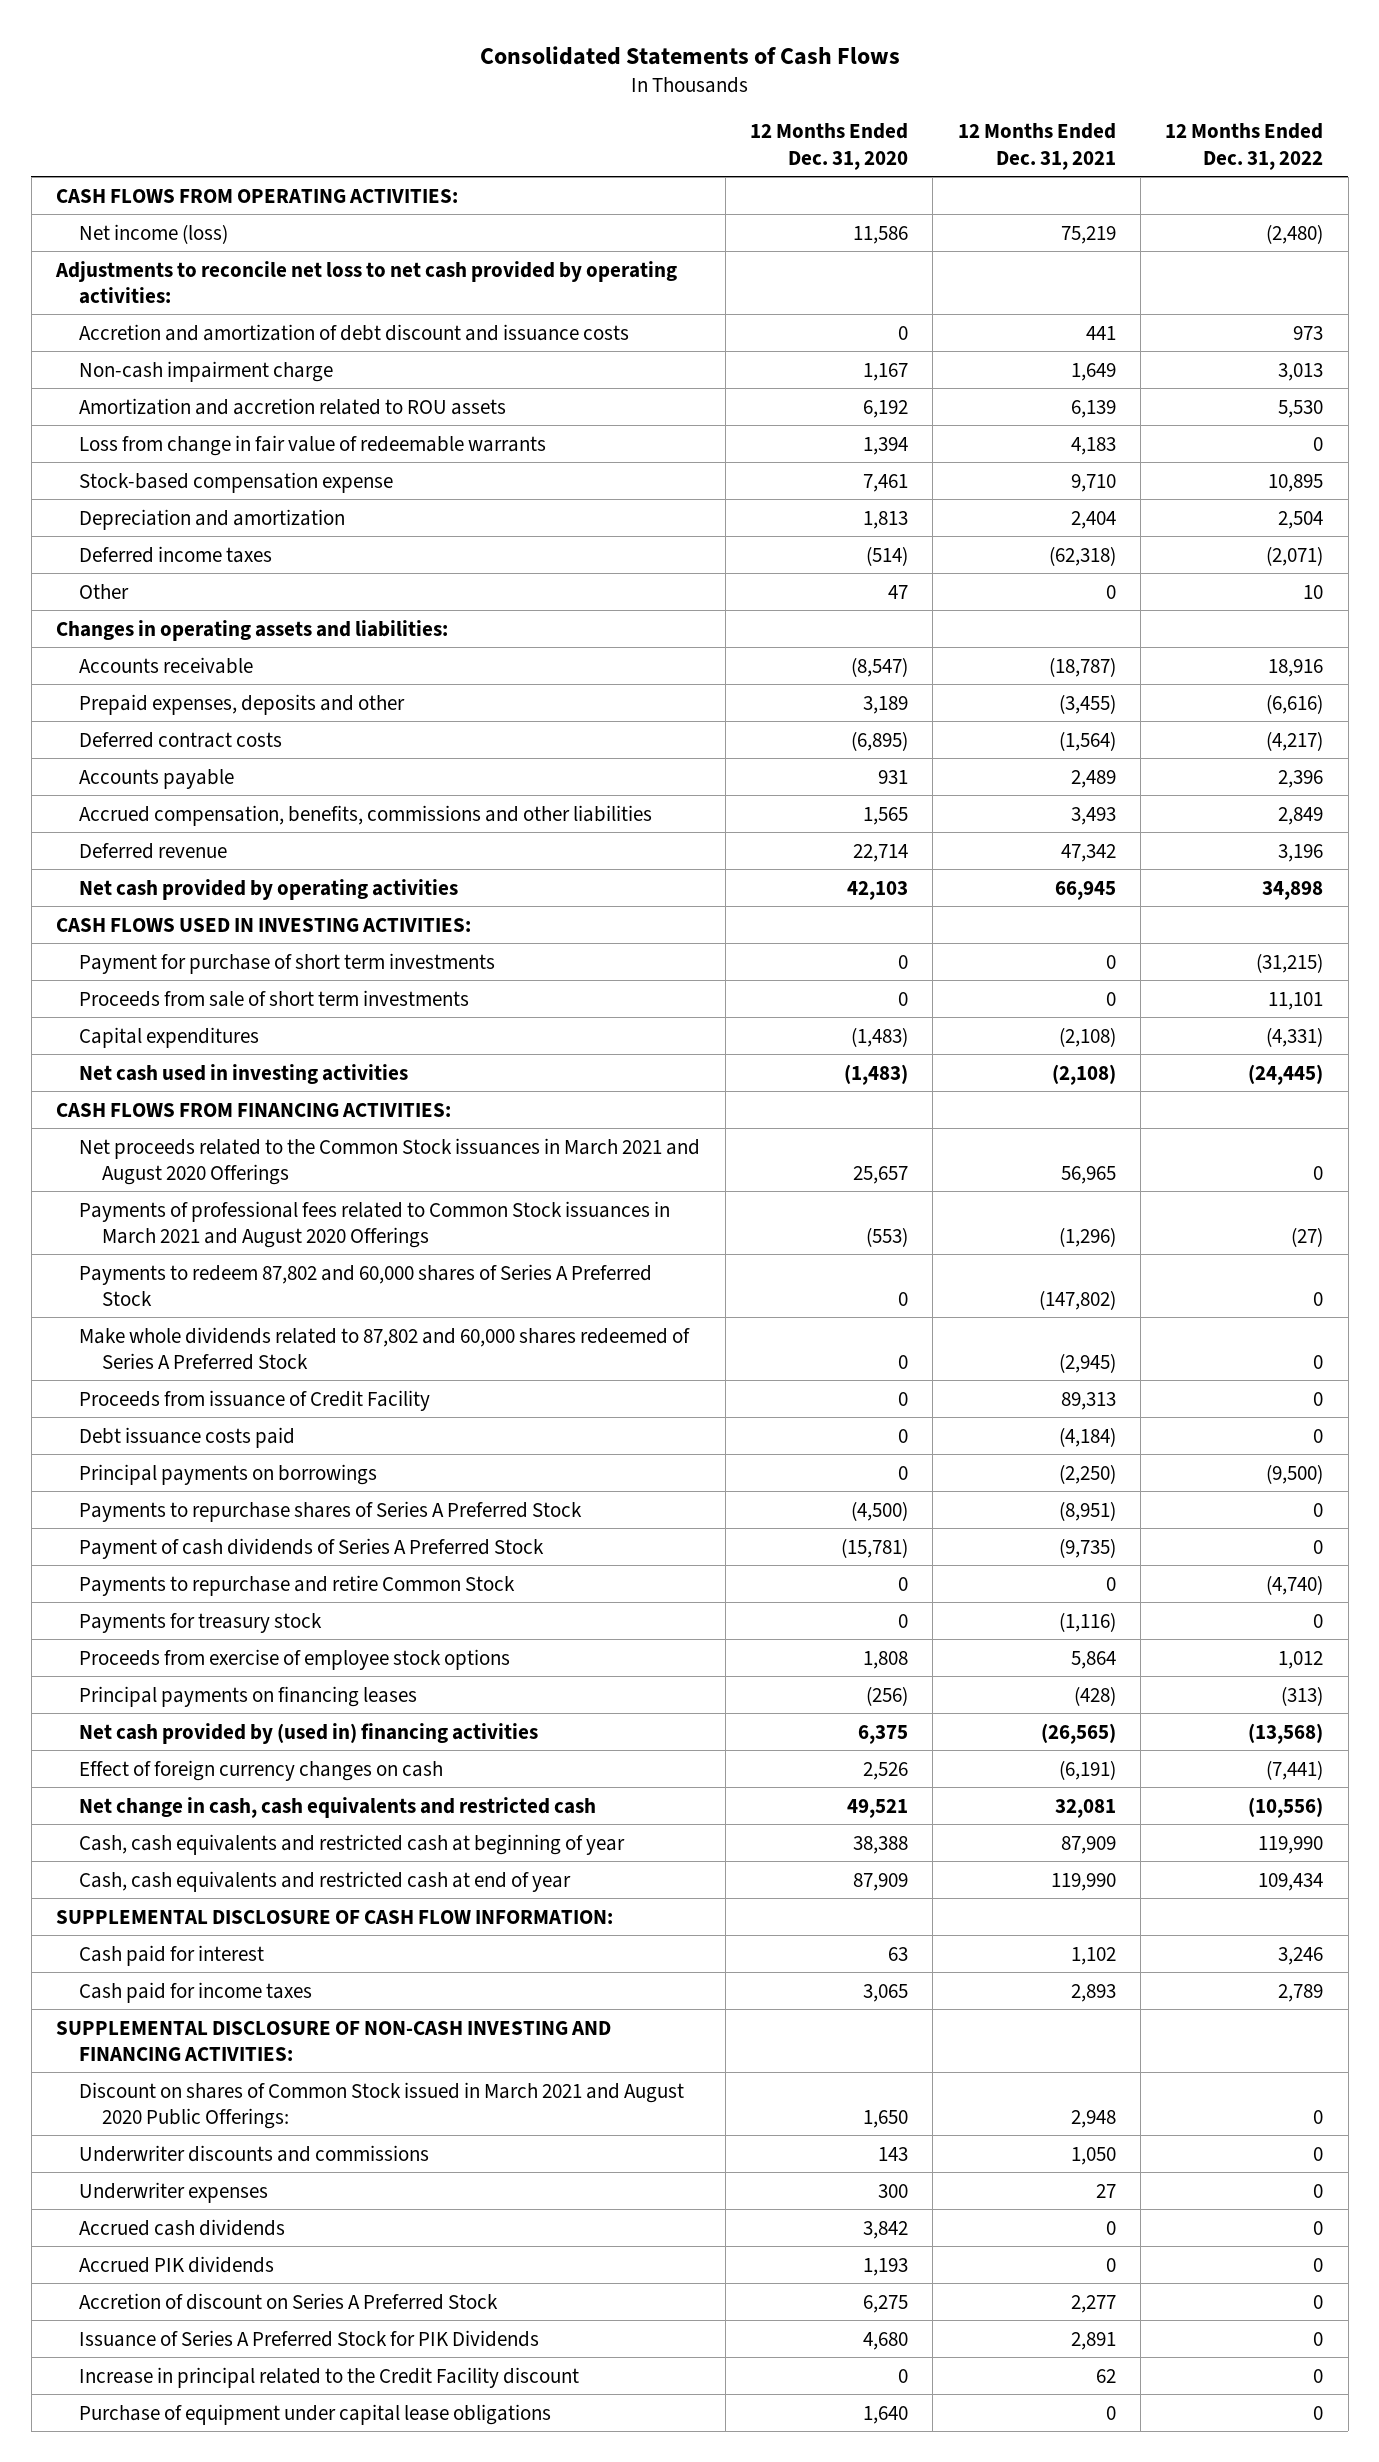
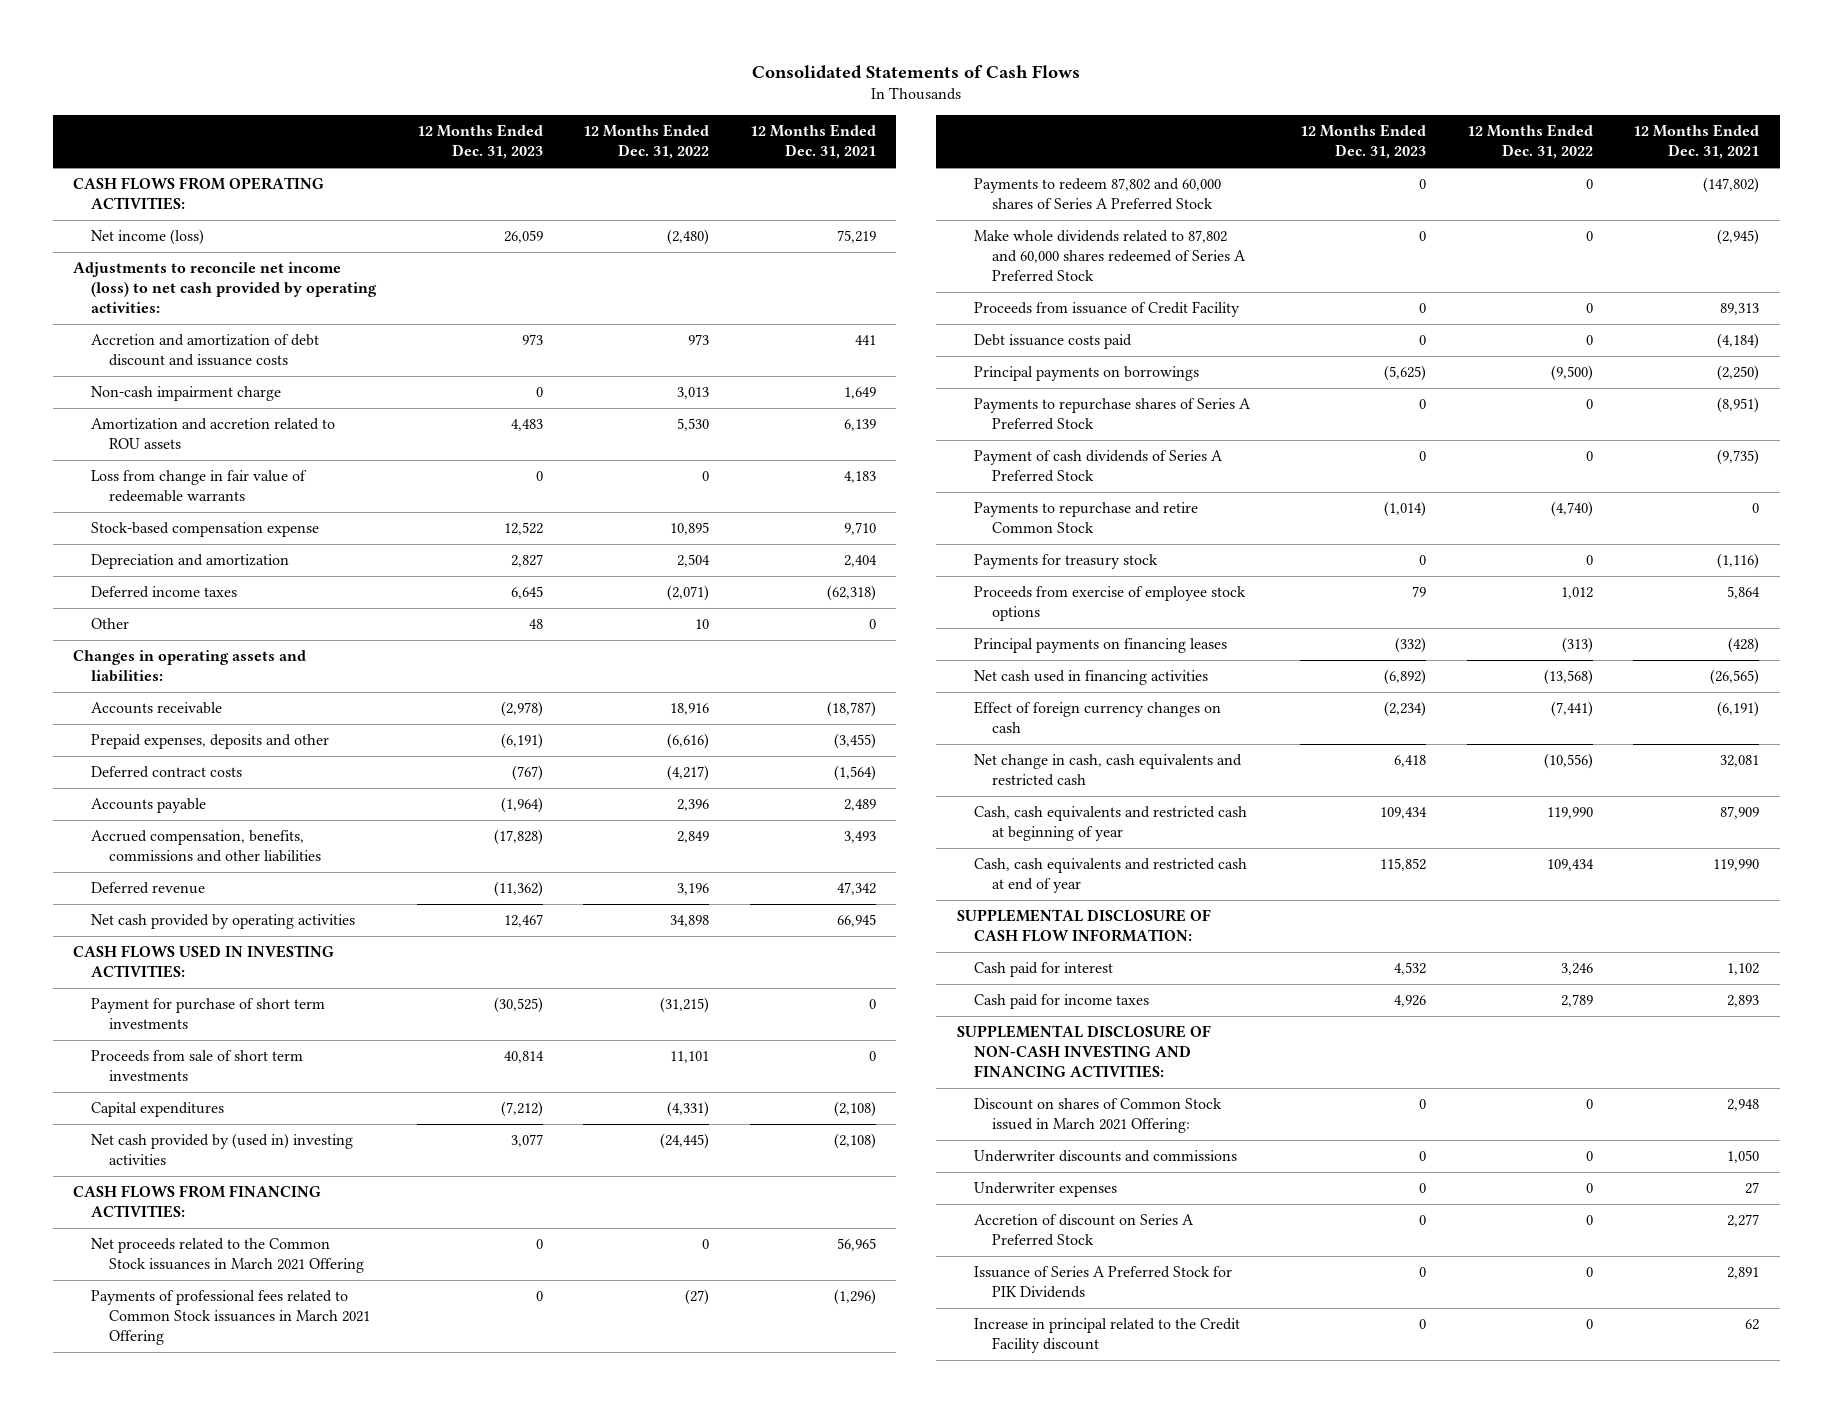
- | 12 Months Ended Dec. 31, 2020 | 12 Months Ended Dec. 31, 2021 | 12 Months Ended Dec. 31, 2022
+ | 12 Months Ended Dec. 31, 2023 | 12 Months Ended Dec. 31, 2022 | 12 Months Ended Dec. 31, 2021
- Adjustments to reconcile net loss to net cash provided by operating activities:
+ Adjustments to reconcile net income (loss) to net cash provided by operating activities:
- Net cash used in investing activities | (1,483) | (2,108) | (24,445)
+ Net cash provided by (used in) investing activities | 3,077 | (24,445) | (2,108)
- Net proceeds related to the Common Stock issuances in March 2021 and August 2020 Offerings | 25,657 | 56,965 | 0
- Payments of professional fees related to Common Stock issuances in March 2021 and August 2020 Offerings | (553) | (1,296) | (27)
+ Net proceeds related to the Common Stock issuances in March 2021 Offering | 0 | 0 | 56,965
+ Payments of professional fees related to Common Stock issuances in March 2021 Offering | 0 | (27) | (1,296)
- Net cash provided by (used in) financing activities | 6,375 | (26,565) | (13,568)
+ Net cash used in financing activities | (6,892) | (13,568) | (26,565)
- Discount on shares of Common Stock issued in March 2021 and August 2020 Public Offerings: | 1,650 | 2,948 | 0
+ Discount on shares of Common Stock issued in March 2021 Offering: | 0 | 0 | 2,948
- Accrued cash dividends | 3,842 | 0 | 0
- Accrued PIK dividends | 1,193 | 0 | 0
- Purchase of equipment under capital lease obligations | 1,640 | 0 | 0

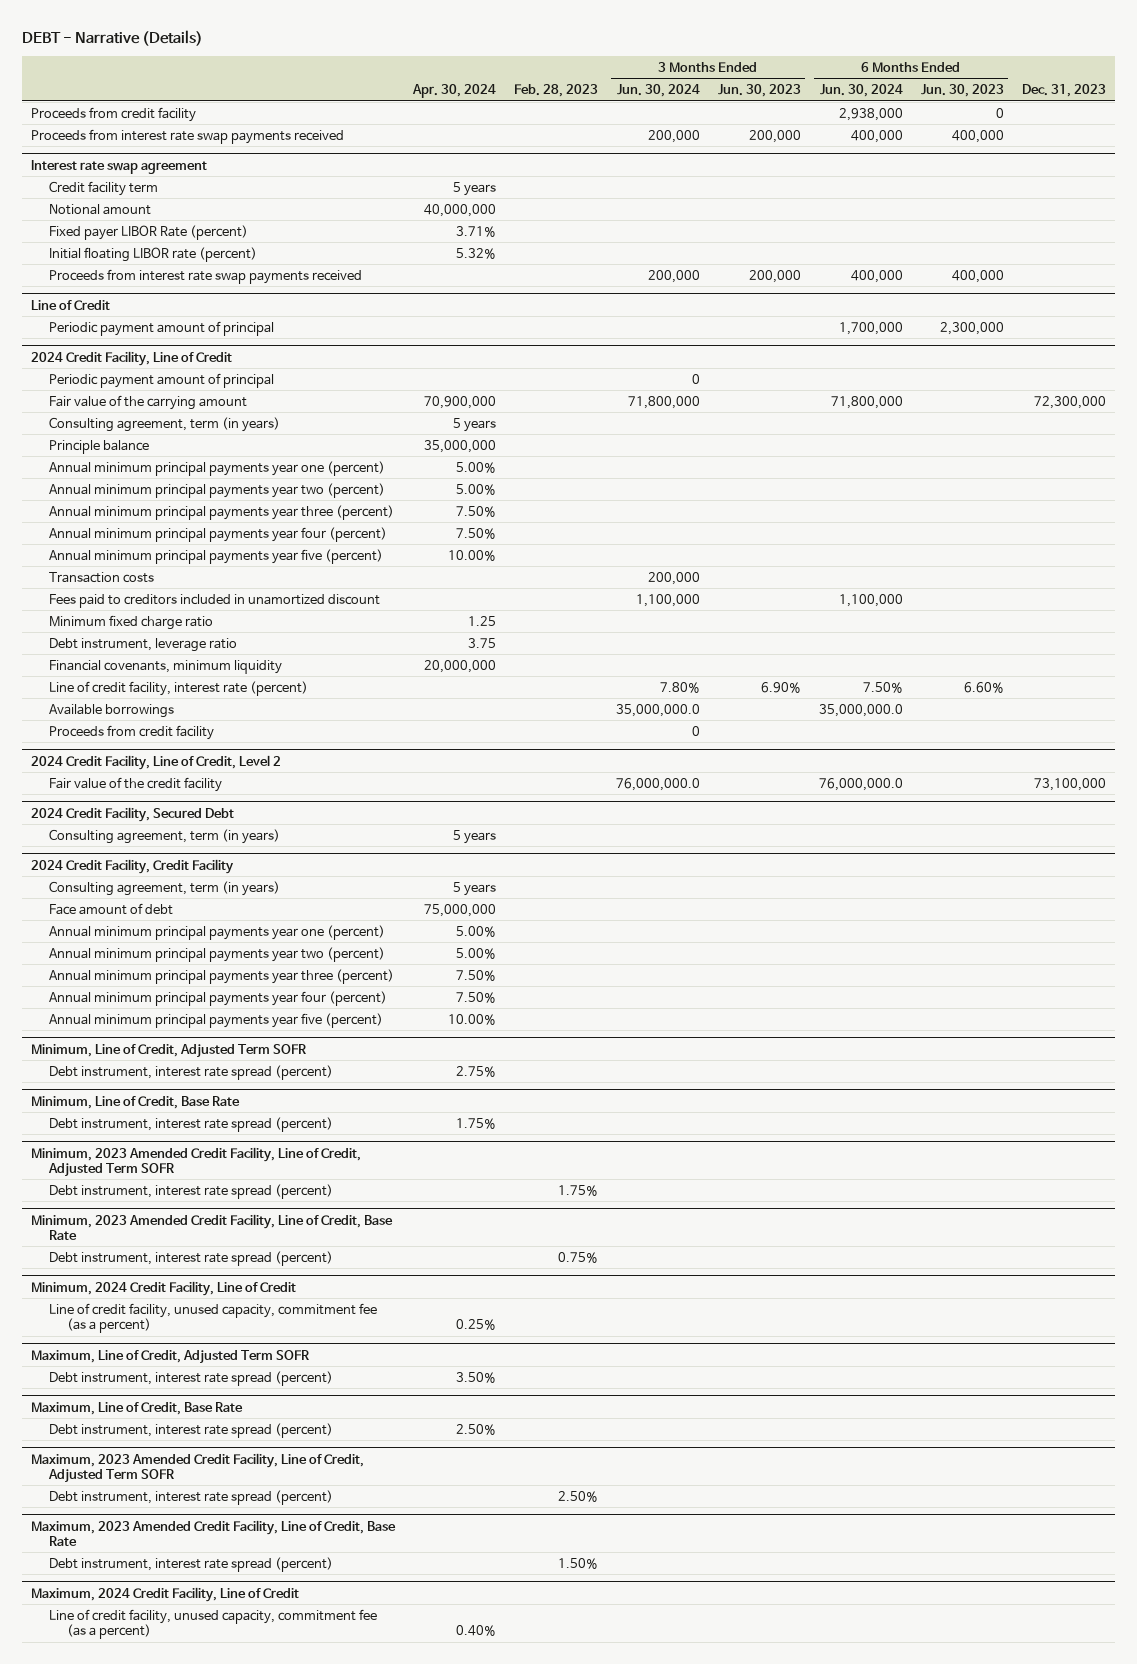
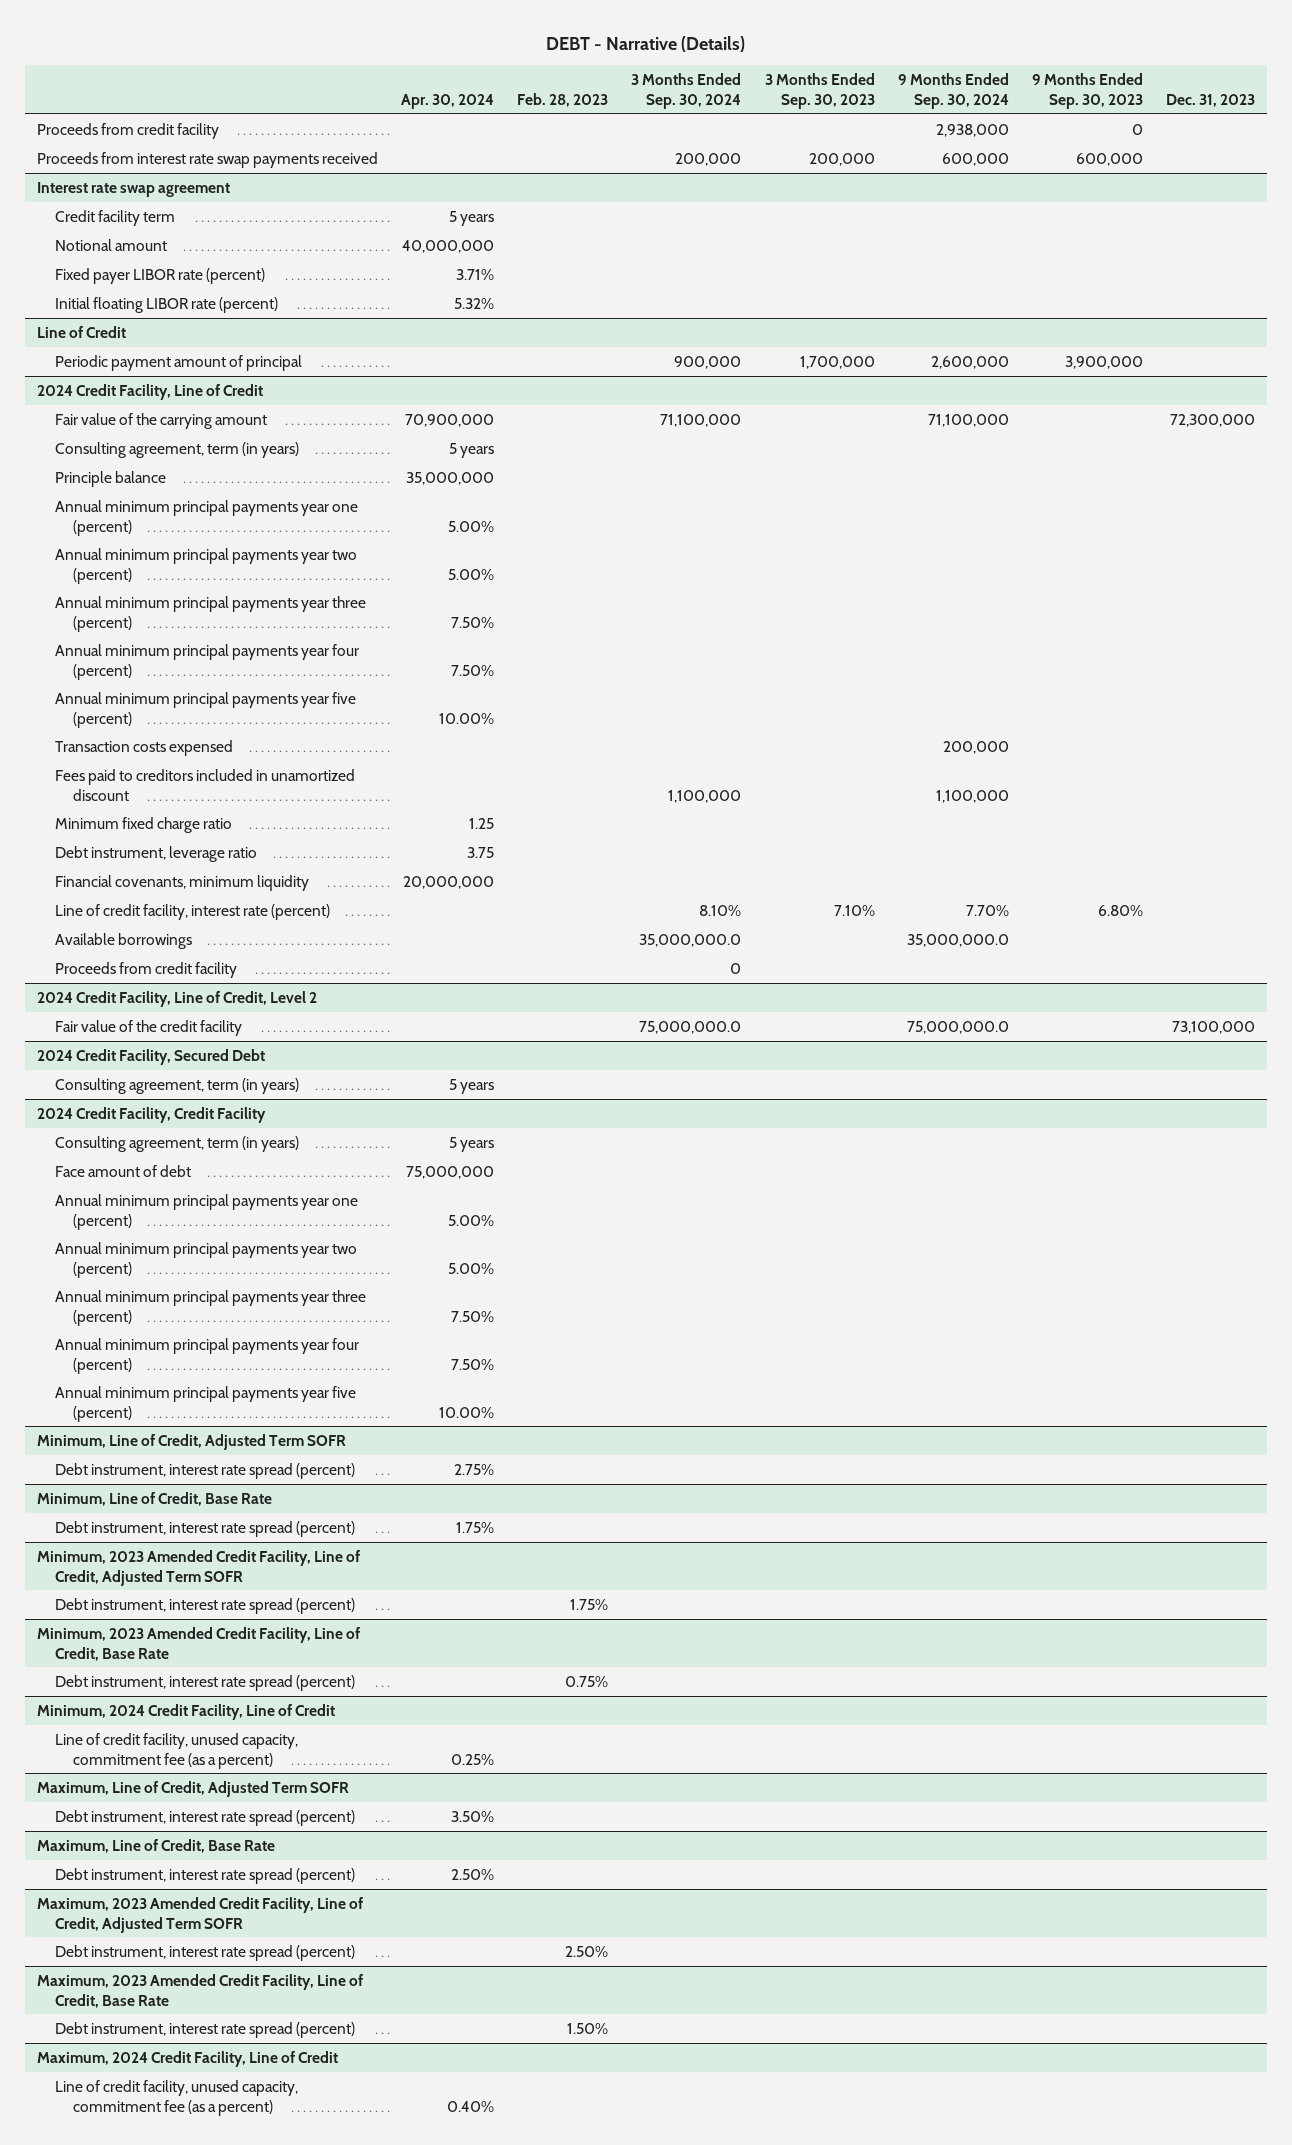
- | Apr. 30, 2024 | Feb. 28, 2023 | 3 Months Ended Jun. 30, 2024 | 3 Months Ended Jun. 30, 2023 | 6 Months Ended Jun. 30, 2024 | 6 Months Ended Jun. 30, 2023 | Dec. 31, 2023
+ | Apr. 30, 2024 | Feb. 28, 2023 | 3 Months Ended Sep. 30, 2024 | 3 Months Ended Sep. 30, 2023 | 9 Months Ended Sep. 30, 2024 | 9 Months Ended Sep. 30, 2023 | Dec. 31, 2023
@ Interest rate swap agreement
- Fixed payer LIBOR Rate (percent) | 3.71% | | | | | |
+ Fixed payer LIBOR rate (percent) | 3.71% | | | | | |
- Proceeds from interest rate swap payments received | | | 200,000 | 200,000 | 400,000 | 400,000 |
@ 2024 Credit Facility, Line of Credit
- Periodic payment amount of principal | | | 0 | | | |
- Transaction costs | | | 200,000 | | | |
+ Transaction costs expensed | | | | | 200,000 | |

